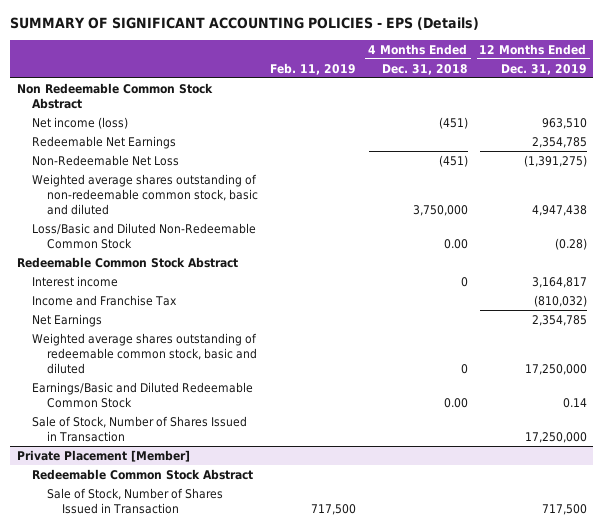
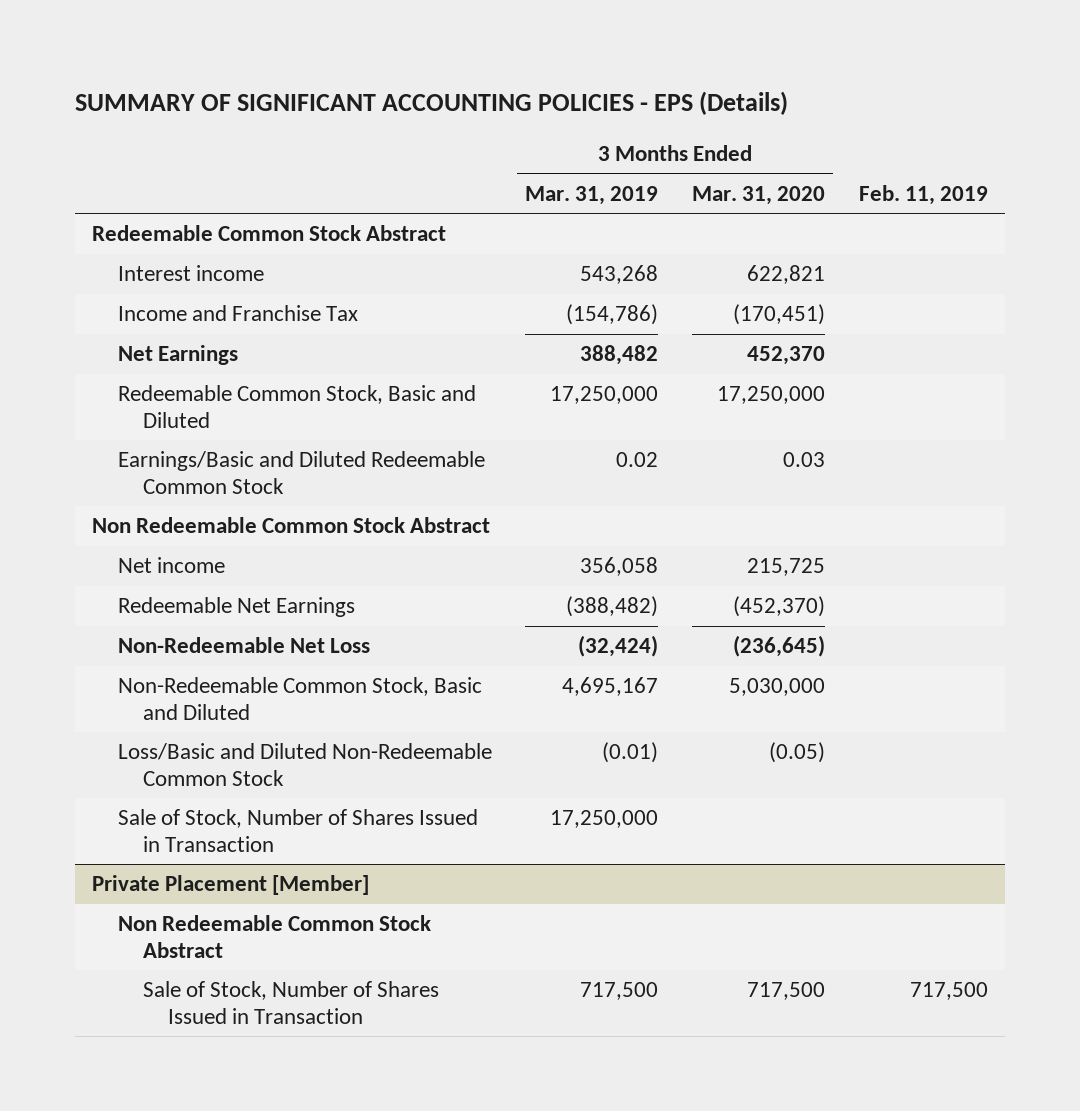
- | Feb. 11, 2019 | 4 Months Ended Dec. 31, 2018 | 12 Months Ended Dec. 31, 2019
+ | 3 Months Ended Mar. 31, 2019 | 3 Months Ended Mar. 31, 2020 | Feb. 11, 2019
- Net income (loss) | | (451) | 963,510
- Weighted average shares outstanding of non-redeemable common stock, basic and diluted | | 3,750,000 | 4,947,438
- Weighted average shares outstanding of redeemable common stock, basic and diluted | | 0 | 17,250,000
+ Redeemable Common Stock, Basic and Diluted | 17,250,000 | 17,250,000 |
moved down: Non Redeemable Common Stock Abstract
+ Net income | 356,058 | 215,725 |
moved down: Redeemable Net Earnings | (388,482) | (452,370) |
moved down: Non-Redeemable Net Loss | (32,424) | (236,645) |
+ Non-Redeemable Common Stock, Basic and Diluted | 4,695,167 | 5,030,000 |
moved down: Loss/Basic and Diluted Non-Redeemable Common Stock | (0.01) | (0.05) |
@ Private Placement [Member]
- Redeemable Common Stock Abstract
+ Non Redeemable Common Stock Abstract

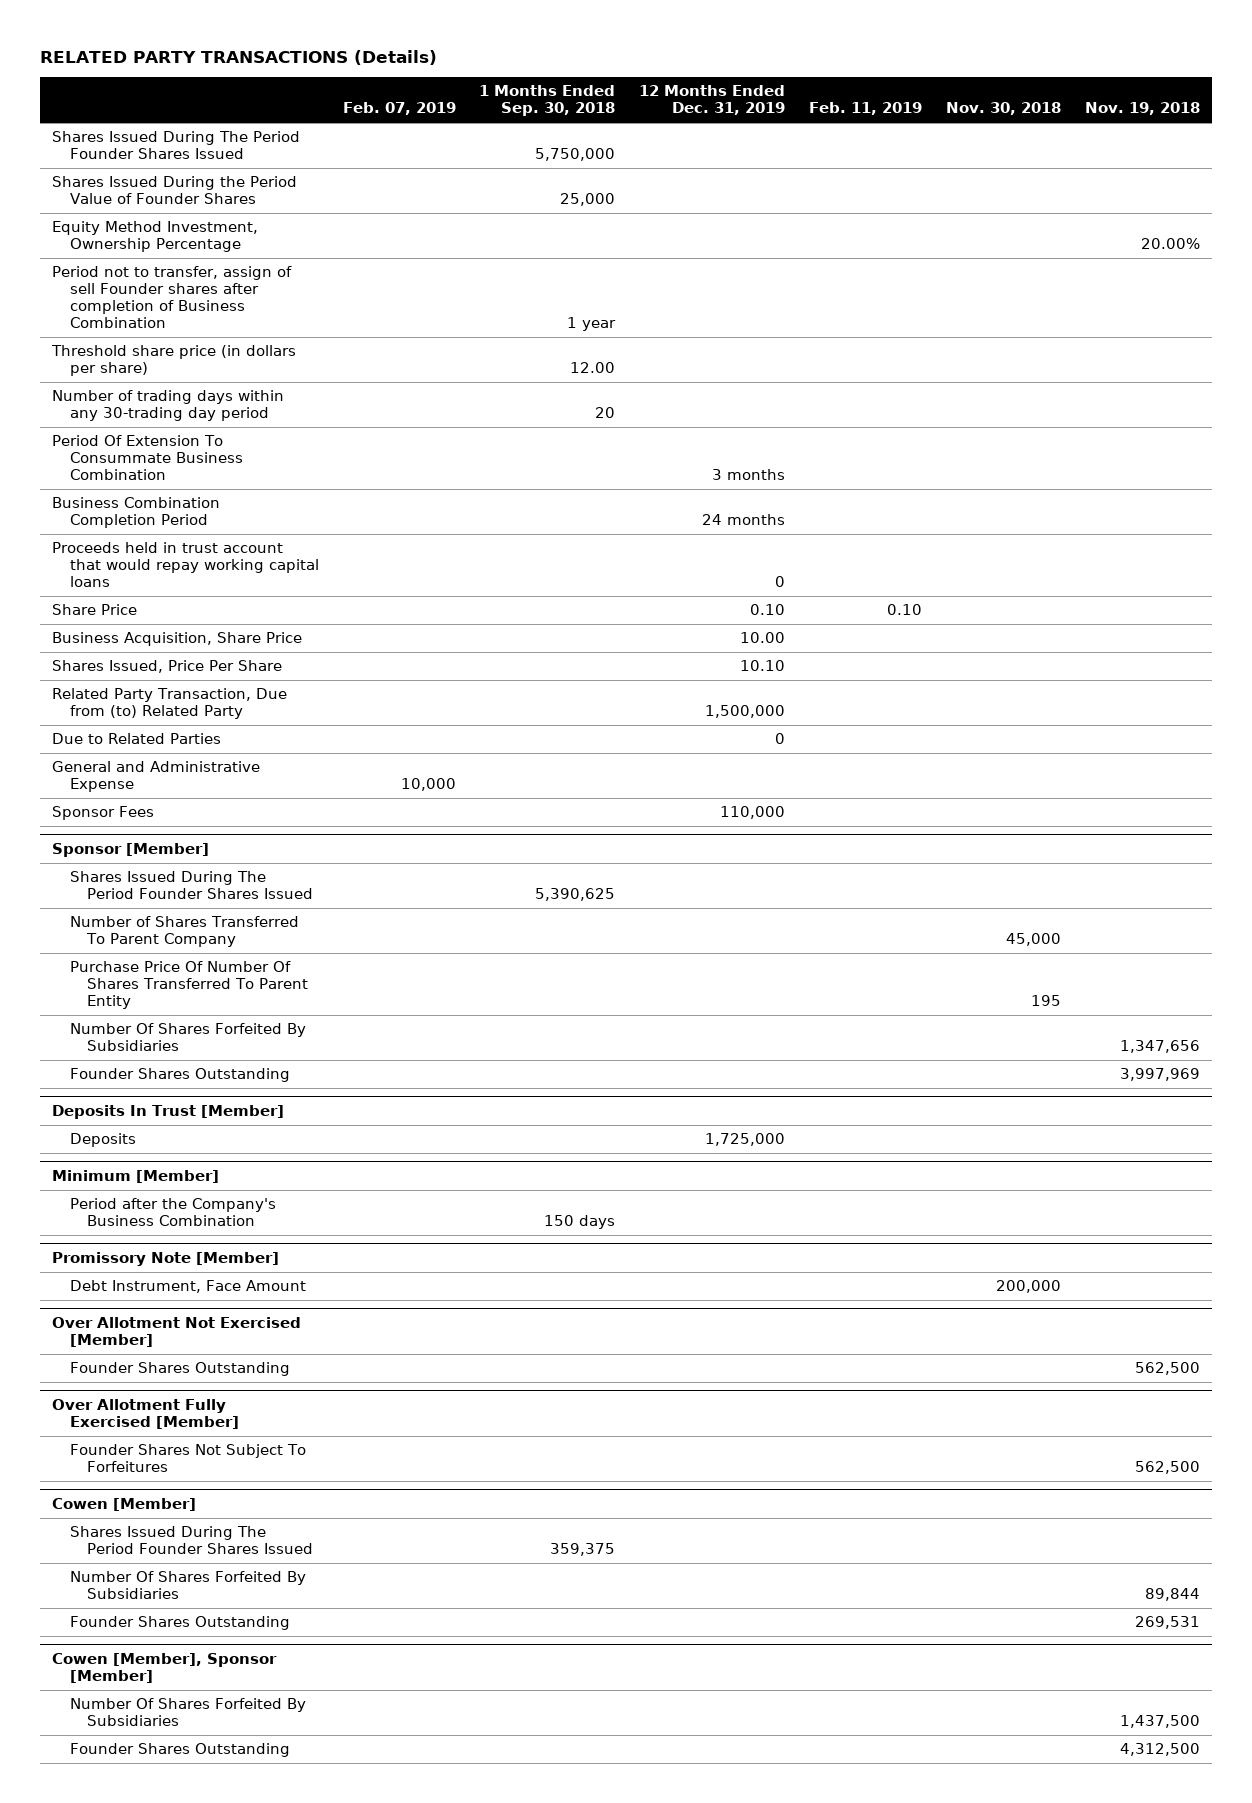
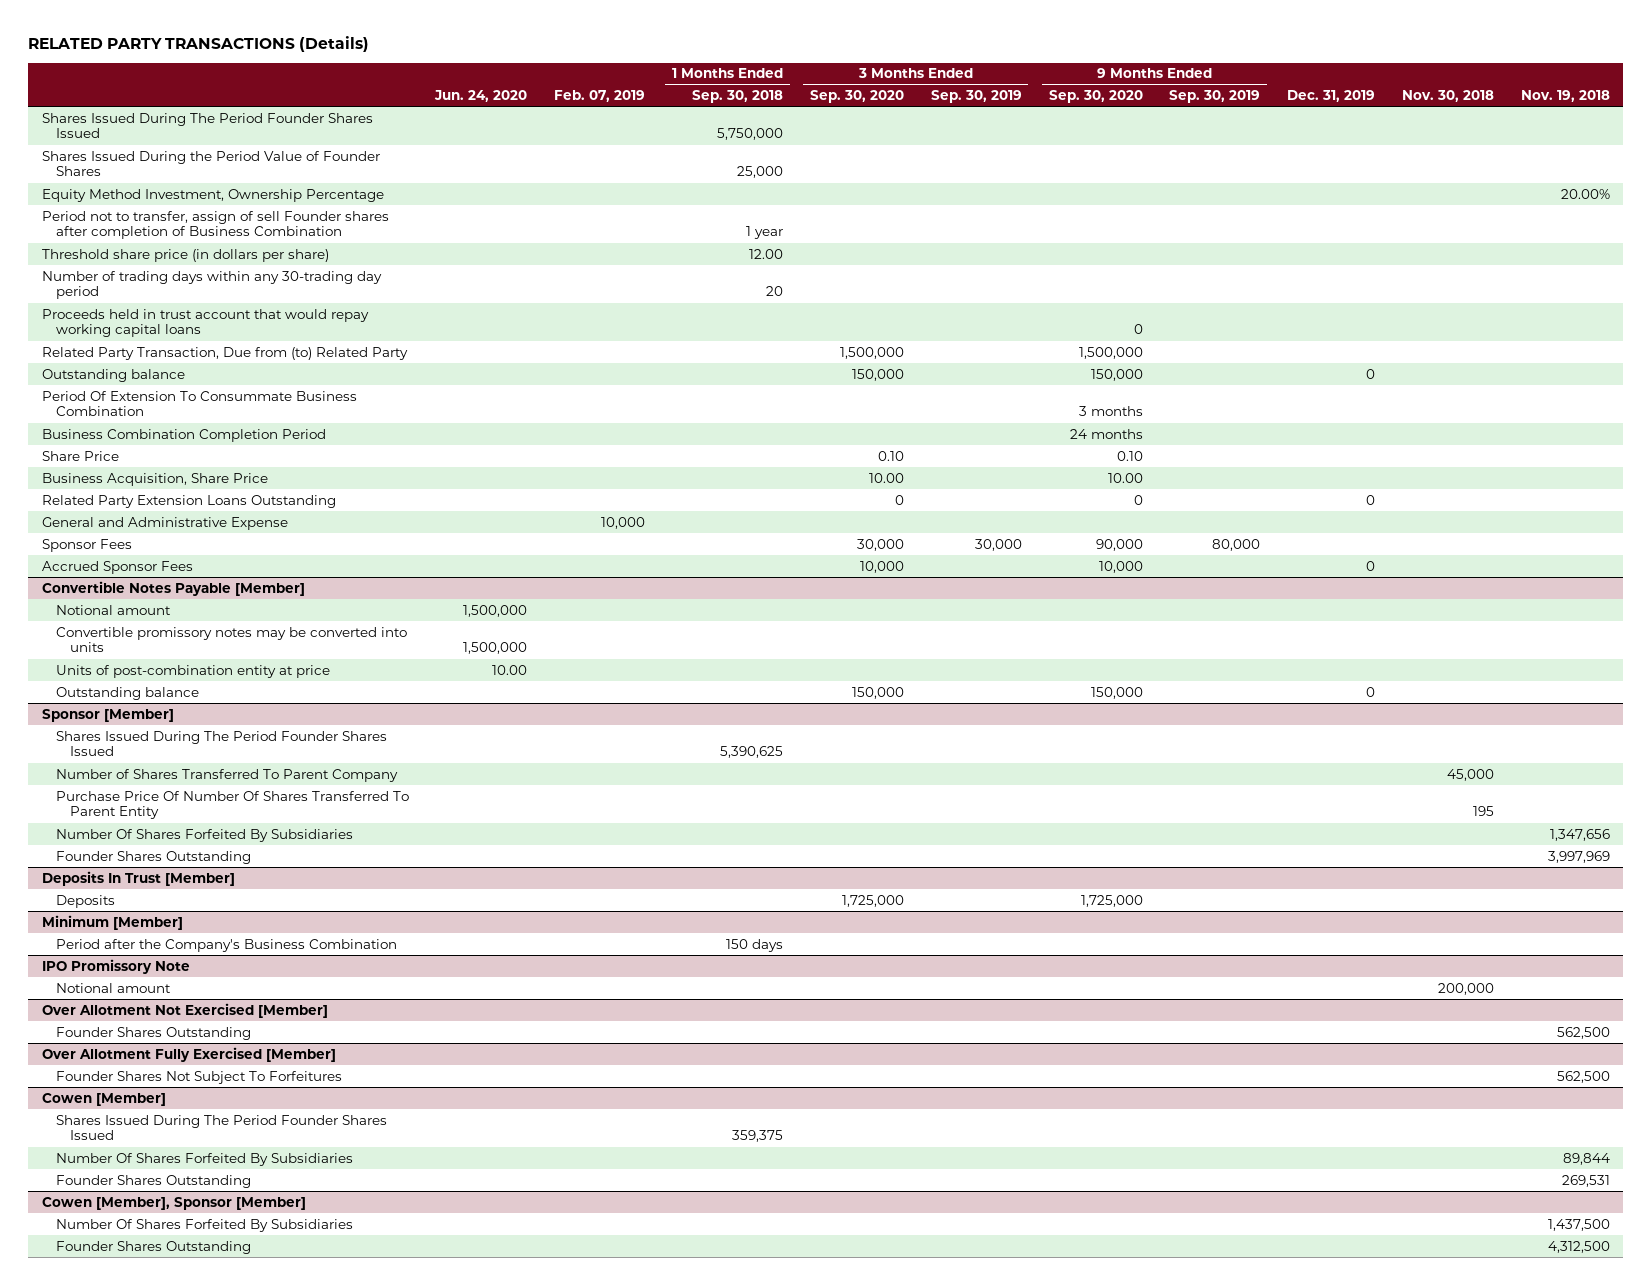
- | Feb. 07, 2019 | 1 Months Ended Sep. 30, 2018 | 12 Months Ended Dec. 31, 2019 | Feb. 11, 2019 | Nov. 30, 2018 | Nov. 19, 2018
+ | Jun. 24, 2020 | Feb. 07, 2019 | 1 Months Ended Sep. 30, 2018 | 3 Months Ended Sep. 30, 2020 | 3 Months Ended Sep. 30, 2019 | 9 Months Ended Sep. 30, 2020 | 9 Months Ended Sep. 30, 2019 | Dec. 31, 2019 | Nov. 30, 2018 | Nov. 19, 2018
moved up: Proceeds held in trust account that would repay working capital loans | | | | | | 0 | | | |
moved up: Related Party Transaction, Due from (to) Related Party | | | | 1,500,000 | | 1,500,000 | | | |
+ Outstanding balance | | | | 150,000 | | 150,000 | | 0 | |
- Shares Issued, Price Per Share | | | 10.10 | | |
- Due to Related Parties | | | 0 | | |
+ Related Party Extension Loans Outstanding | | | | 0 | | 0 | | 0 | |
+ Accrued Sponsor Fees | | | | 10,000 | | 10,000 | | 0 | |
+ Convertible Notes Payable [Member]
+ Notional amount | 1,500,000 | | | | | | | | |
+ Convertible promissory notes may be converted into units | 1,500,000 | | | | | | | | |
+ Units of post-combination entity at price | 10.00 | | | | | | | | |
+ Outstanding balance | | | | 150,000 | | 150,000 | | 0 | |
- Promissory Note [Member]
- Debt Instrument, Face Amount | | | | | 200,000 |
+ IPO Promissory Note
+ Notional amount | | | | | | | | | 200,000 |

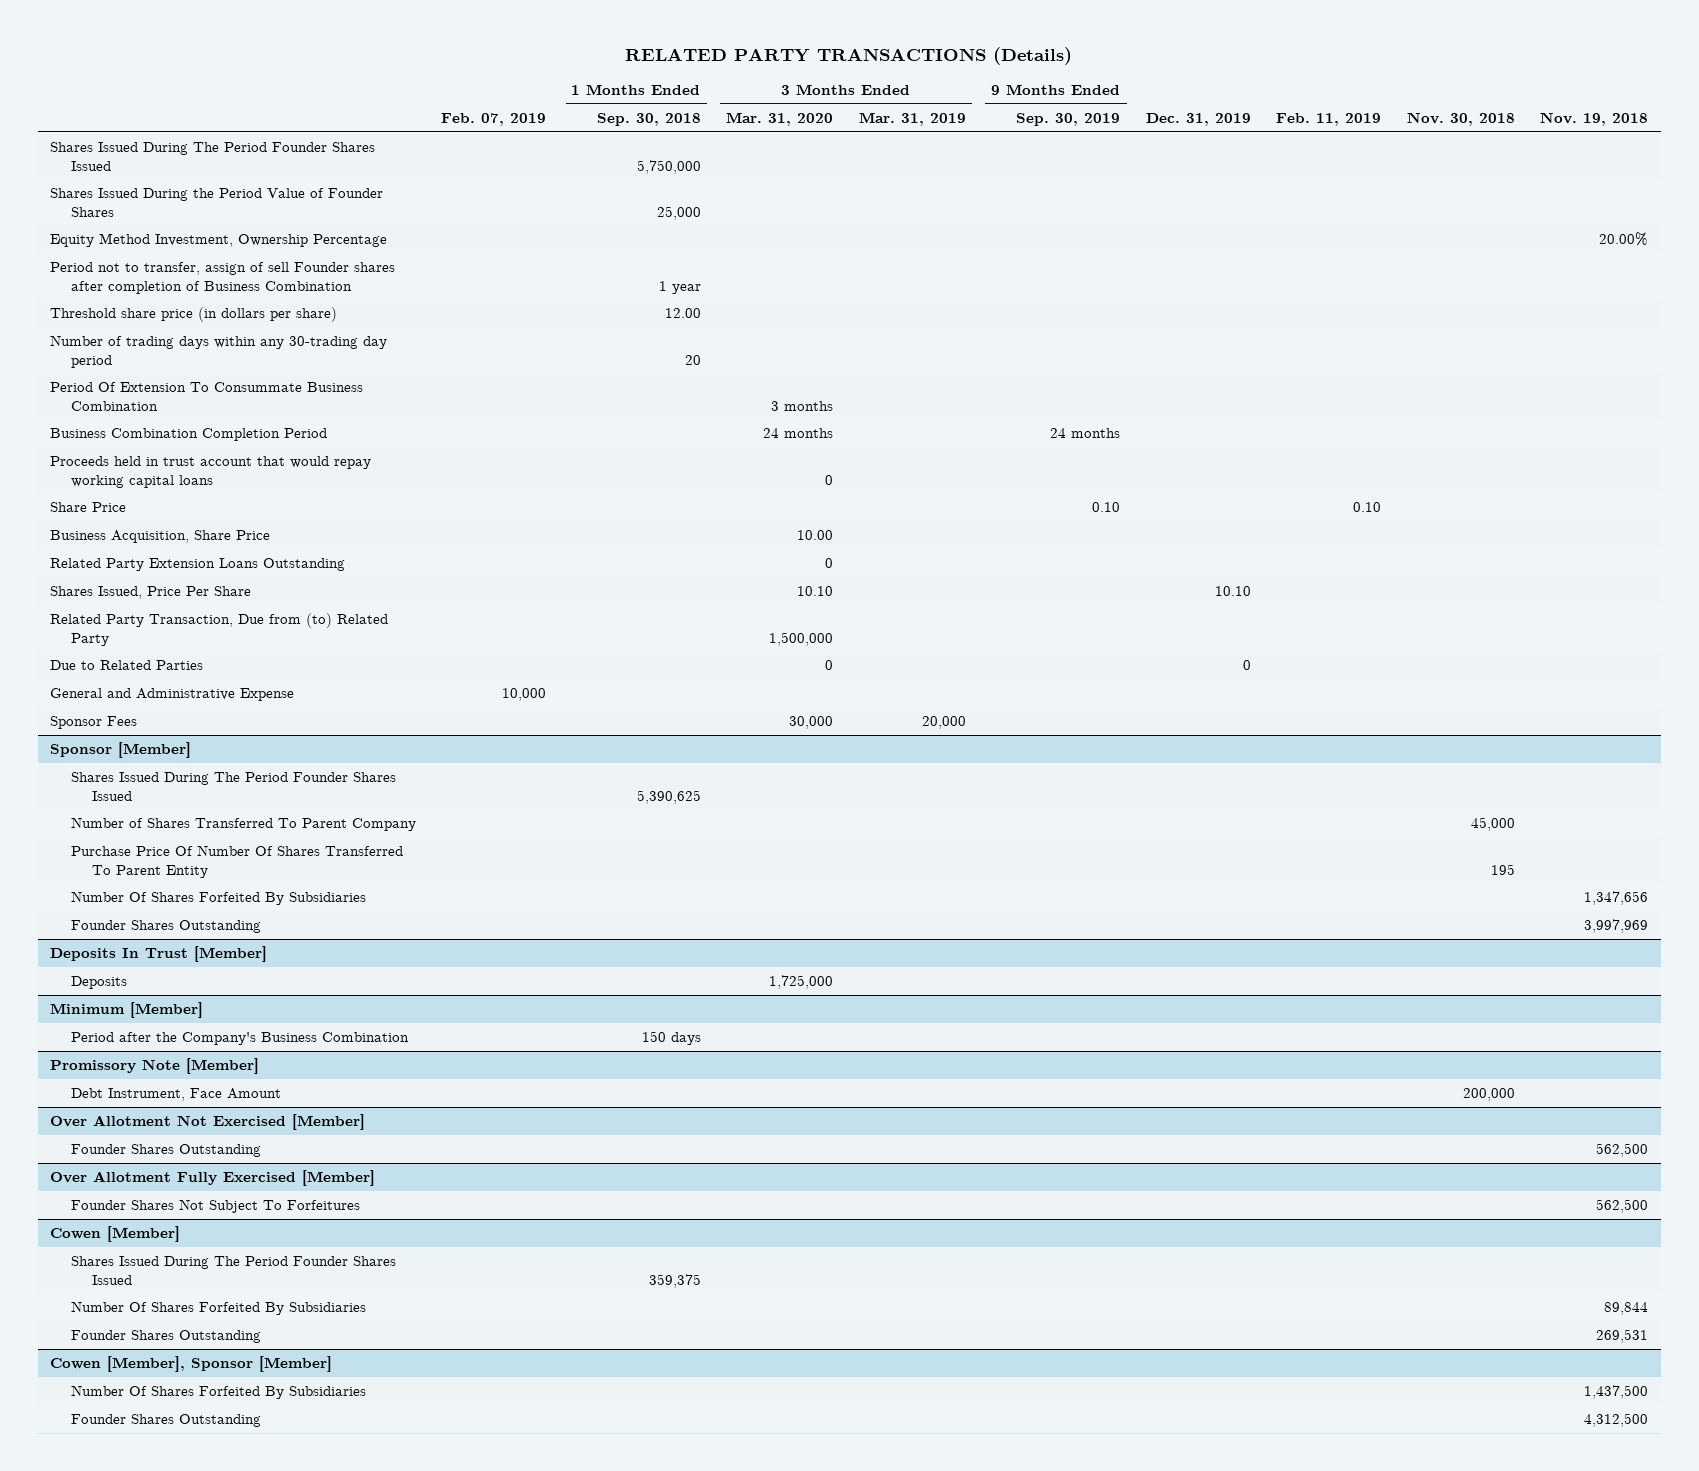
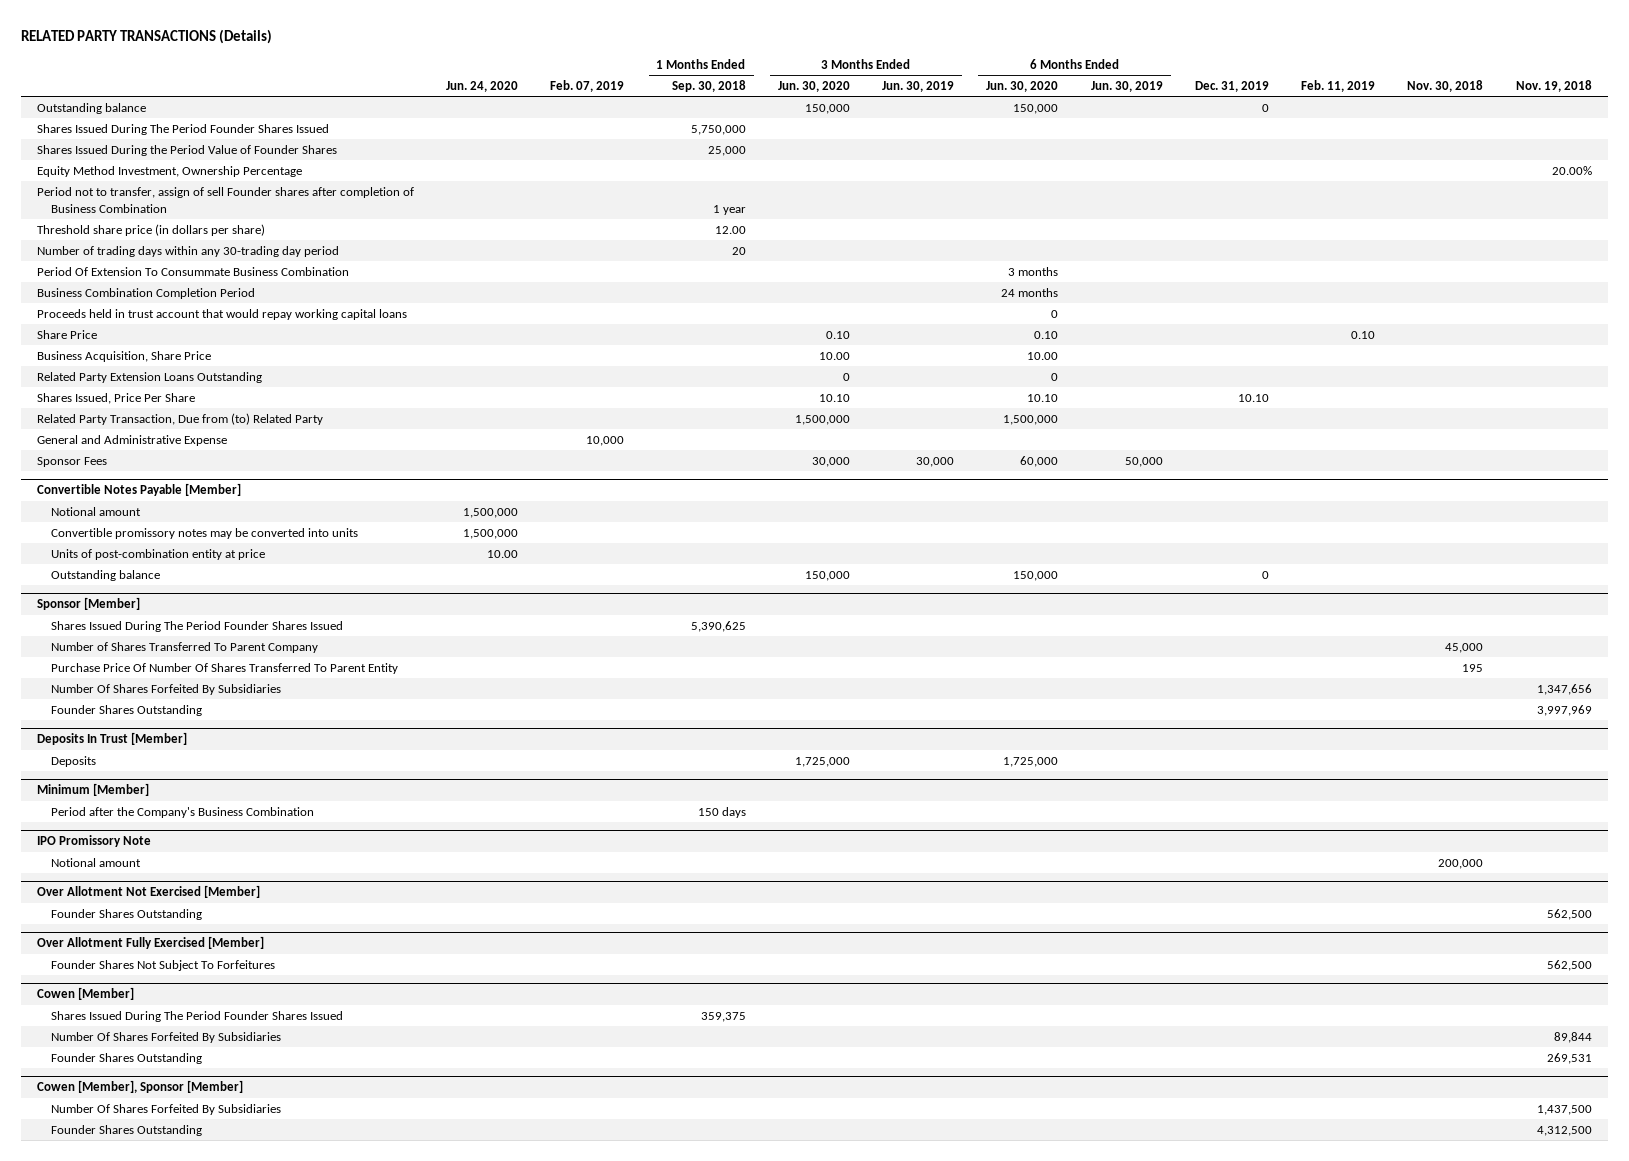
- | Feb. 07, 2019 | 1 Months Ended Sep. 30, 2018 | 3 Months Ended Mar. 31, 2020 | 3 Months Ended Mar. 31, 2019 | 9 Months Ended Sep. 30, 2019 | Dec. 31, 2019 | Feb. 11, 2019 | Nov. 30, 2018 | Nov. 19, 2018
+ | Jun. 24, 2020 | Feb. 07, 2019 | 1 Months Ended Sep. 30, 2018 | 3 Months Ended Jun. 30, 2020 | 3 Months Ended Jun. 30, 2019 | 6 Months Ended Jun. 30, 2020 | 6 Months Ended Jun. 30, 2019 | Dec. 31, 2019 | Feb. 11, 2019 | Nov. 30, 2018 | Nov. 19, 2018
+ Outstanding balance | | | | 150,000 | | 150,000 | | 0 | | |
- Due to Related Parties | | | 0 | | | 0 | | |
+ Convertible Notes Payable [Member]
+ Notional amount | 1,500,000 | | | | | | | | | |
+ Convertible promissory notes may be converted into units | 1,500,000 | | | | | | | | | |
+ Units of post-combination entity at price | 10.00 | | | | | | | | | |
+ Outstanding balance | | | | 150,000 | | 150,000 | | 0 | | |
- Promissory Note [Member]
- Debt Instrument, Face Amount | | | | | | | | 200,000 |
+ IPO Promissory Note
+ Notional amount | | | | | | | | | | 200,000 |

